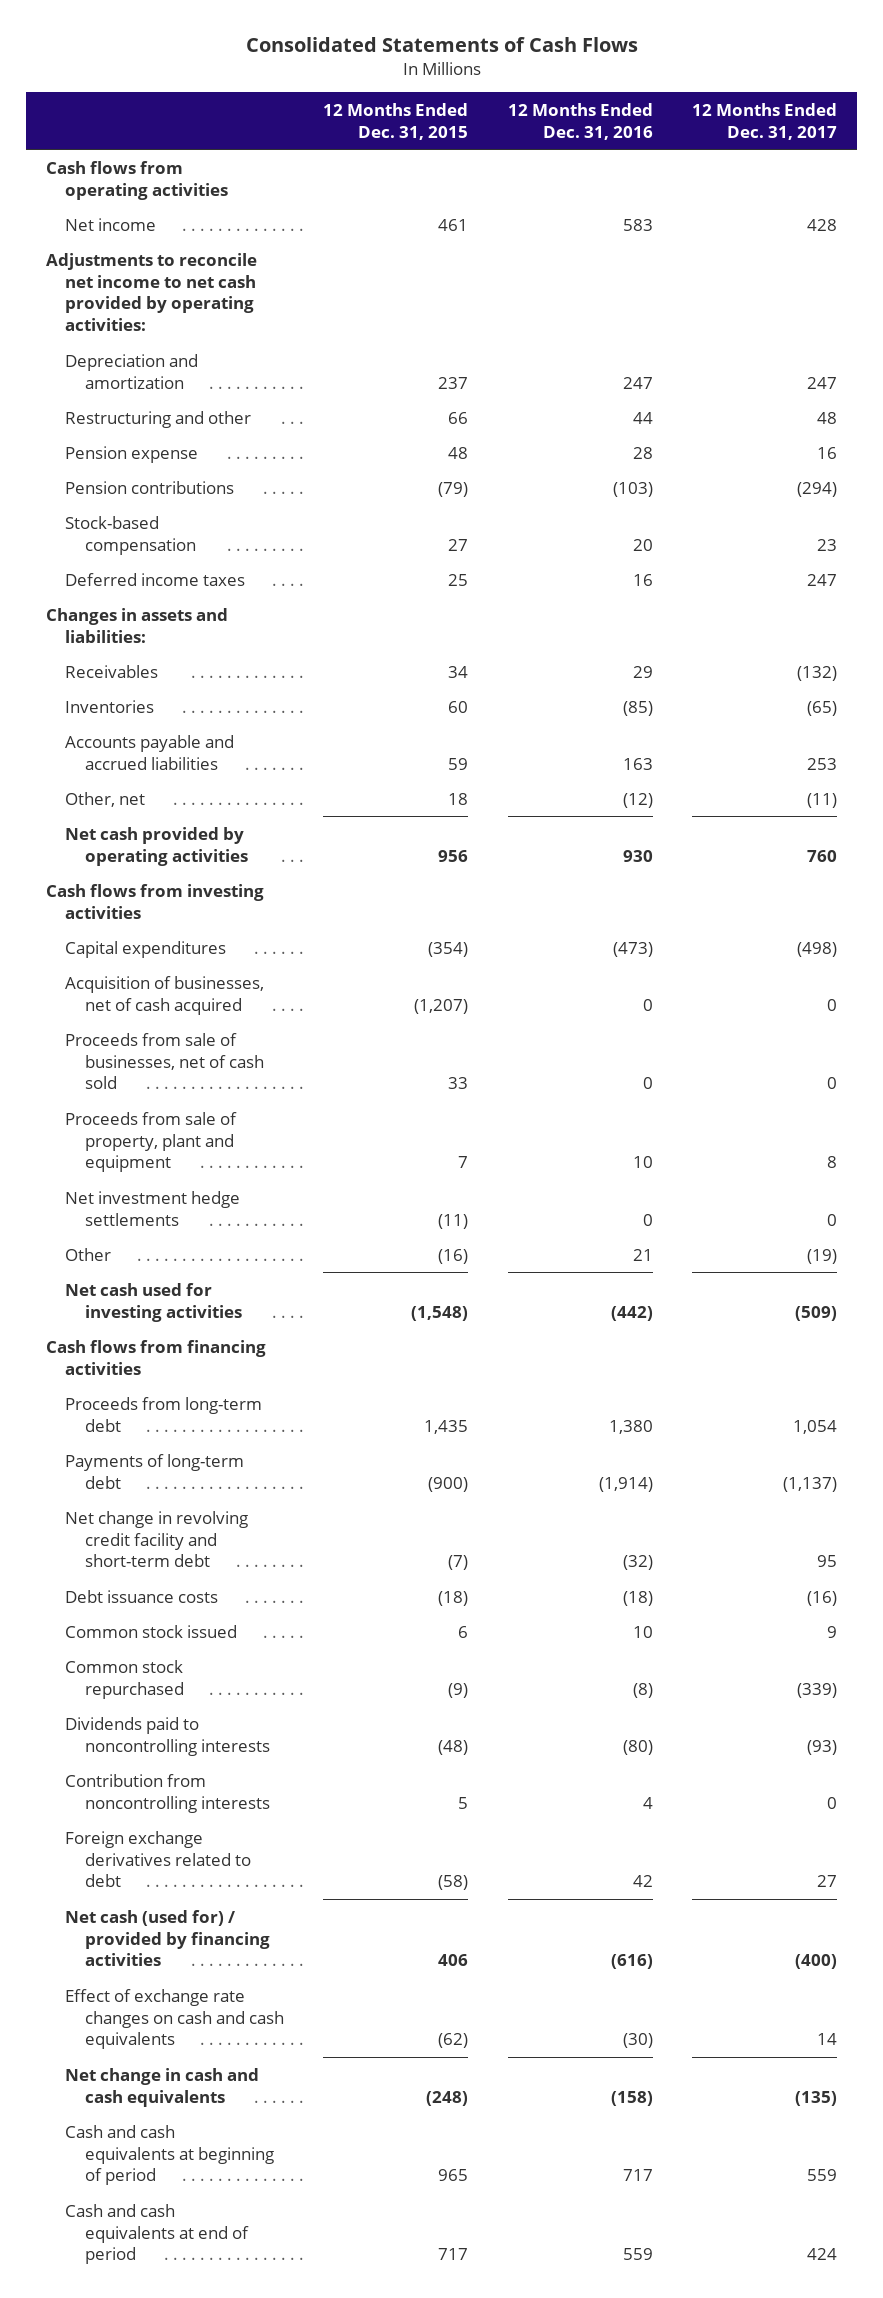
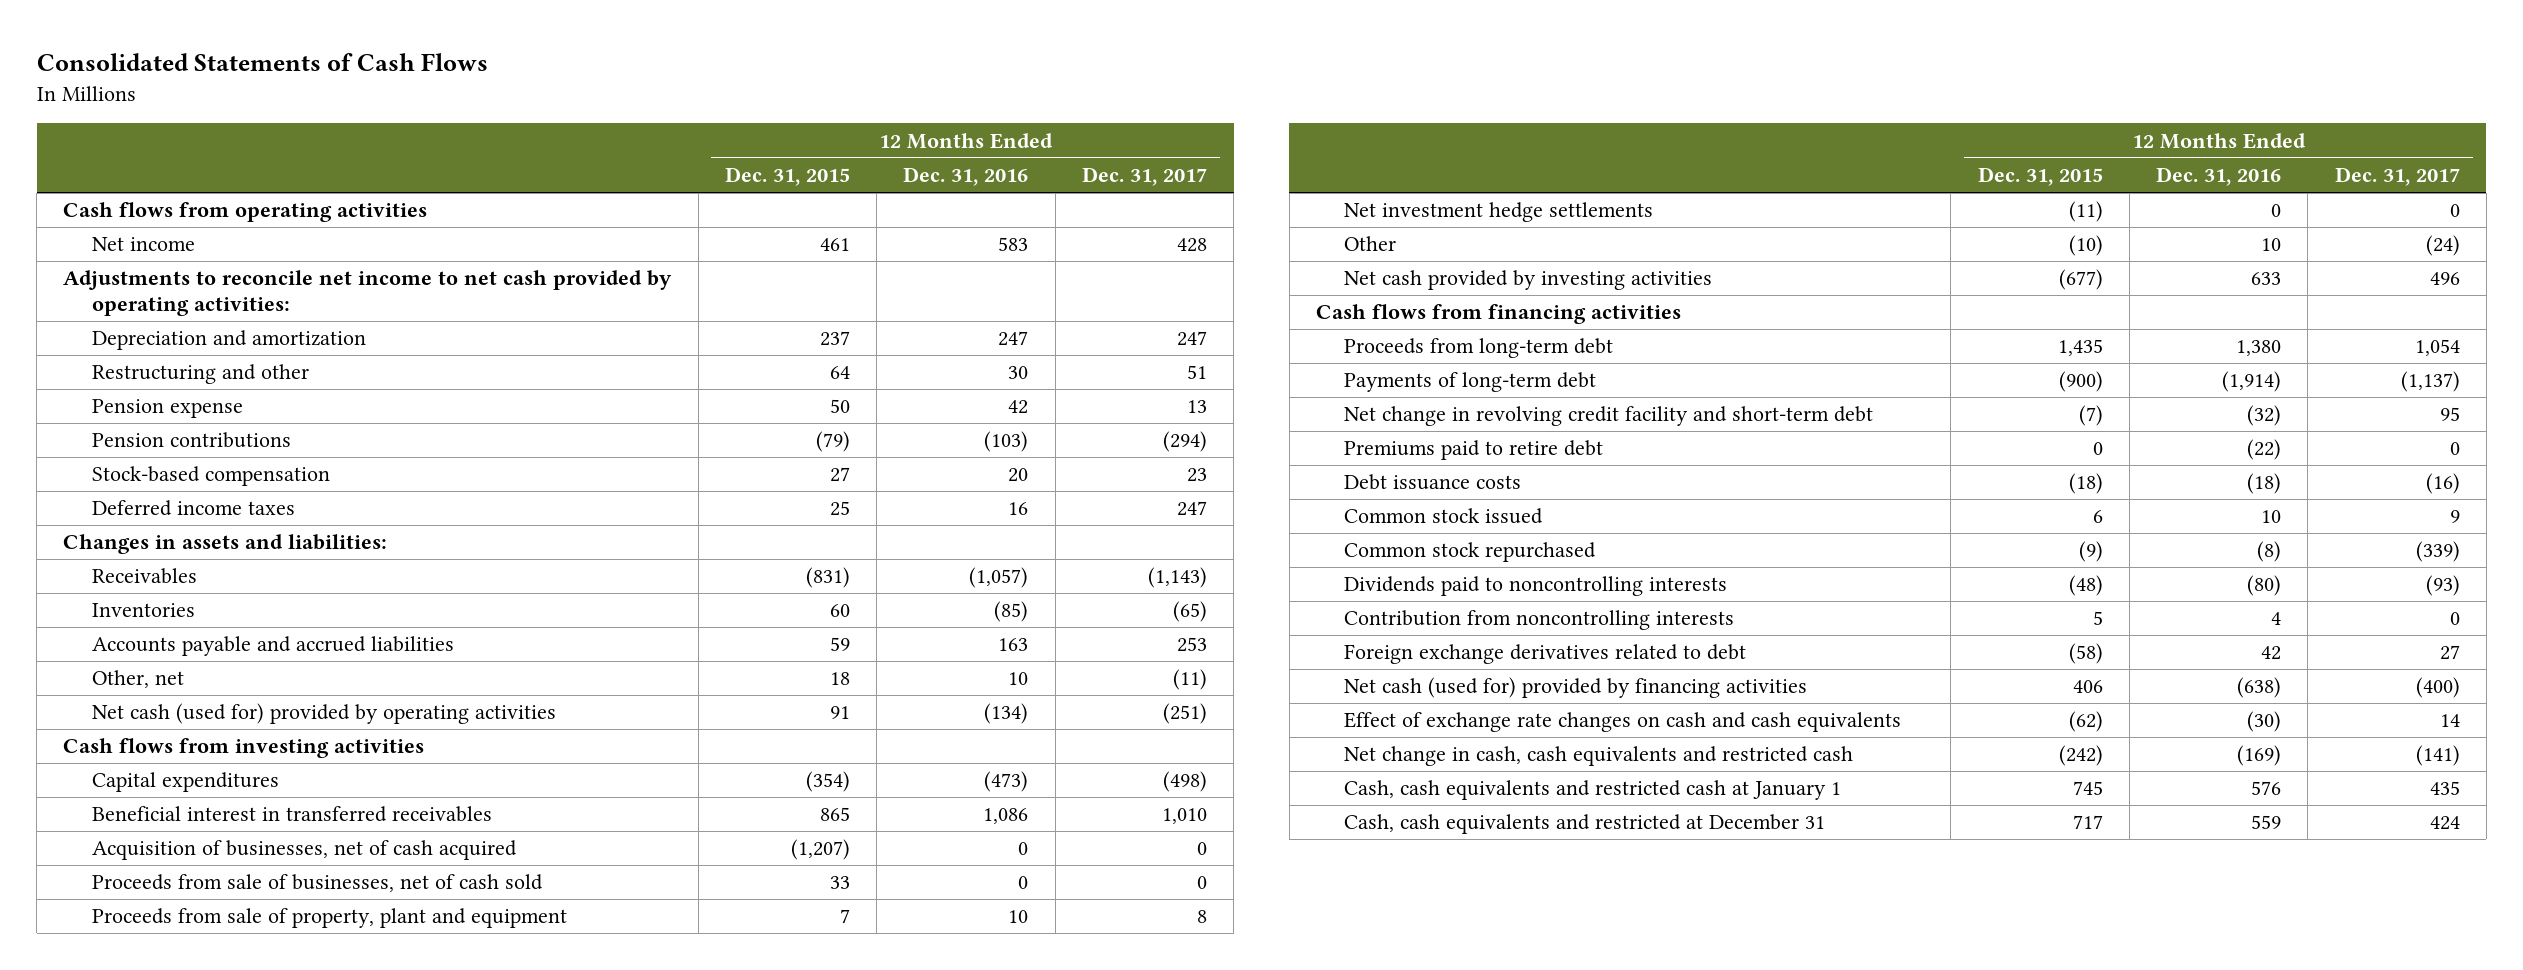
- Restructuring and other | 66 | 44 | 48
- Pension expense | 48 | 28 | 16
+ Restructuring and other | 64 | 30 | 51
+ Pension expense | 50 | 42 | 13
- Receivables | 34 | 29 | (132)
+ Receivables | (831) | (1,057) | (1,143)
- Other, net | 18 | (12) | (11)
- Net cash provided by operating activities | 956 | 930 | 760
+ Other, net | 18 | 10 | (11)
+ Net cash (used for) provided by operating activities | 91 | (134) | (251)
+ Beneficial interest in transferred receivables | 865 | 1,086 | 1,010
- Other | (16) | 21 | (19)
- Net cash used for investing activities | (1,548) | (442) | (509)
+ Other | (10) | 10 | (24)
+ Net cash provided by investing activities | (677) | 633 | 496
+ Premiums paid to retire debt | 0 | (22) | 0
- Net cash (used for) / provided by financing activities | 406 | (616) | (400)
+ Net cash (used for) provided by financing activities | 406 | (638) | (400)
- Net change in cash and cash equivalents | (248) | (158) | (135)
- Cash and cash equivalents at beginning of period | 965 | 717 | 559
- Cash and cash equivalents at end of period | 717 | 559 | 424
+ Net change in cash, cash equivalents and restricted cash | (242) | (169) | (141)
+ Cash, cash equivalents and restricted cash at January 1 | 745 | 576 | 435
+ Cash, cash equivalents and restricted at December 31 | 717 | 559 | 424

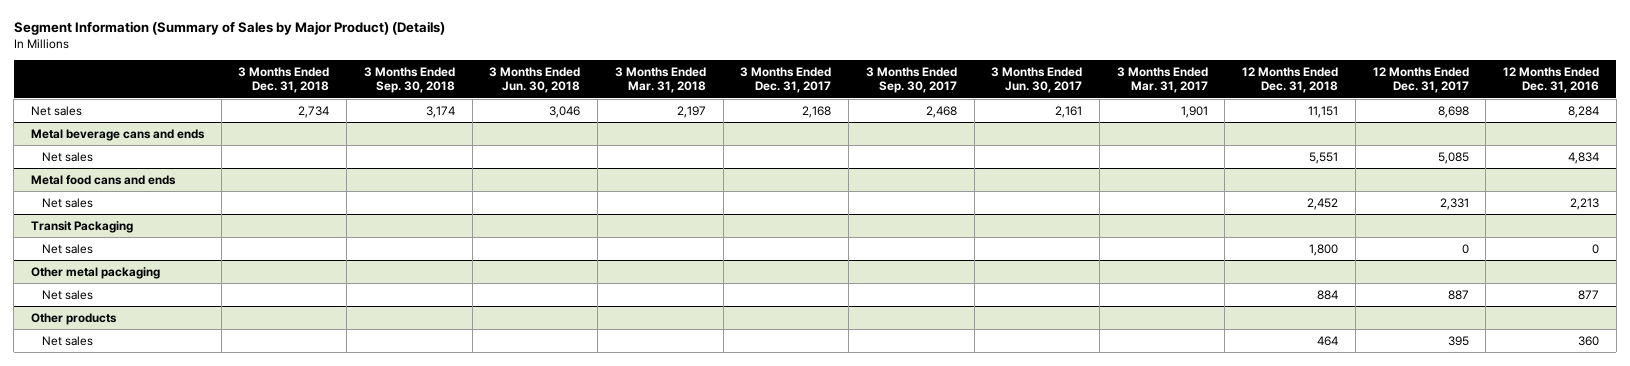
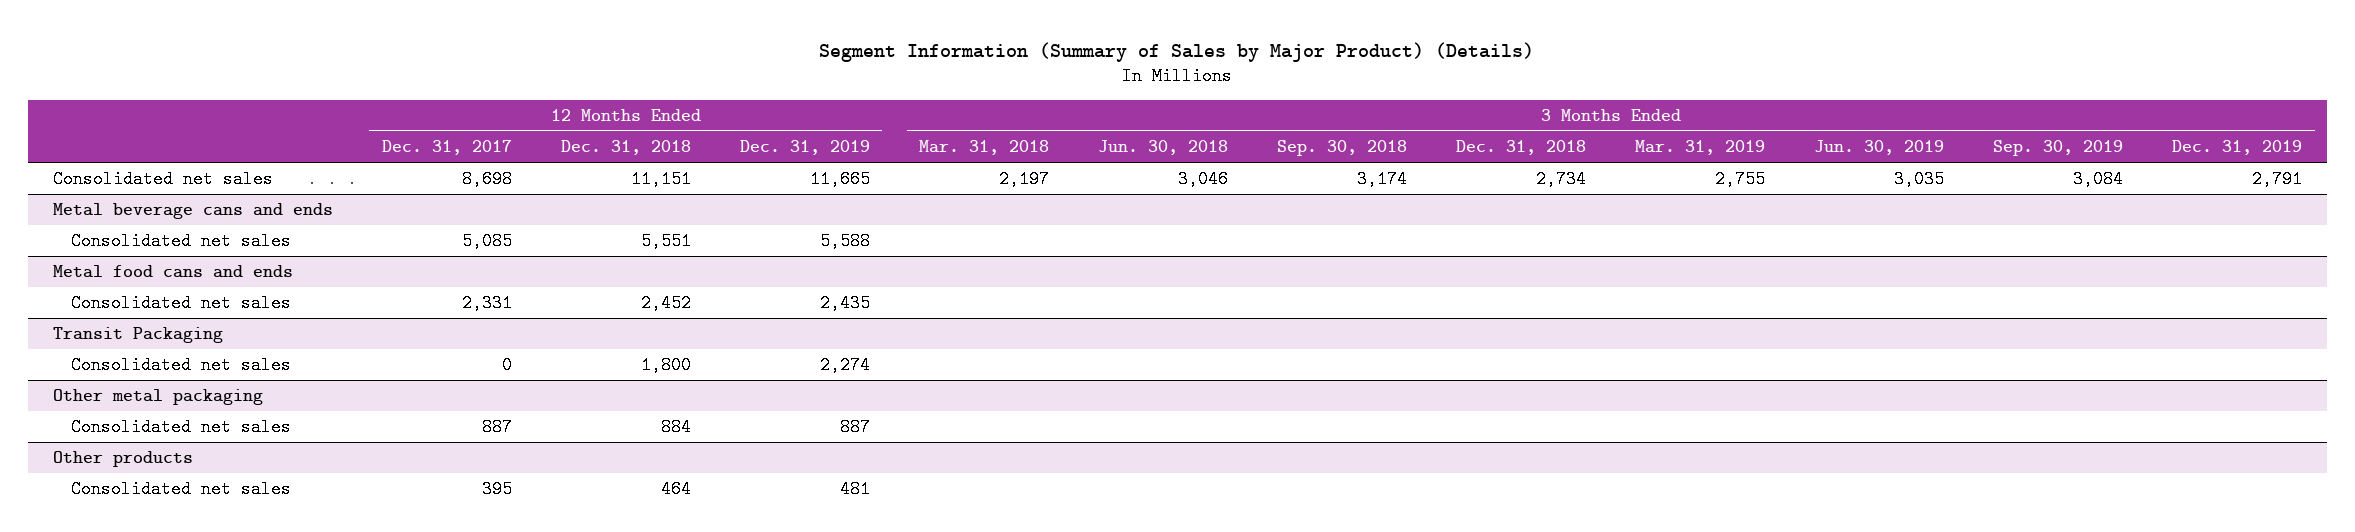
- | 3 Months Ended Dec. 31, 2018 | 3 Months Ended Sep. 30, 2018 | 3 Months Ended Jun. 30, 2018 | 3 Months Ended Mar. 31, 2018 | 3 Months Ended Dec. 31, 2017 | 3 Months Ended Sep. 30, 2017 | 3 Months Ended Jun. 30, 2017 | 3 Months Ended Mar. 31, 2017 | 12 Months Ended Dec. 31, 2018 | 12 Months Ended Dec. 31, 2017 | 12 Months Ended Dec. 31, 2016
+ | 12 Months Ended Dec. 31, 2017 | 12 Months Ended Dec. 31, 2018 | 12 Months Ended Dec. 31, 2019 | 3 Months Ended Mar. 31, 2018 | 3 Months Ended Jun. 30, 2018 | 3 Months Ended Sep. 30, 2018 | 3 Months Ended Dec. 31, 2018 | 3 Months Ended Mar. 31, 2019 | 3 Months Ended Jun. 30, 2019 | 3 Months Ended Sep. 30, 2019 | 3 Months Ended Dec. 31, 2019
- Net sales | 2,734 | 3,174 | 3,046 | 2,197 | 2,168 | 2,468 | 2,161 | 1,901 | 11,151 | 8,698 | 8,284
+ Consolidated net sales | 8,698 | 11,151 | 11,665 | 2,197 | 3,046 | 3,174 | 2,734 | 2,755 | 3,035 | 3,084 | 2,791
@ Metal beverage cans and ends
- Net sales | | | | | | | | | 5,551 | 5,085 | 4,834
+ Consolidated net sales | 5,085 | 5,551 | 5,588 | | | | | | | |
@ Metal food cans and ends
- Net sales | | | | | | | | | 2,452 | 2,331 | 2,213
+ Consolidated net sales | 2,331 | 2,452 | 2,435 | | | | | | | |
@ Transit Packaging
- Net sales | | | | | | | | | 1,800 | 0 | 0
+ Consolidated net sales | 0 | 1,800 | 2,274 | | | | | | | |
@ Other metal packaging
- Net sales | | | | | | | | | 884 | 887 | 877
+ Consolidated net sales | 887 | 884 | 887 | | | | | | | |
@ Other products
- Net sales | | | | | | | | | 464 | 395 | 360
+ Consolidated net sales | 395 | 464 | 481 | | | | | | | |

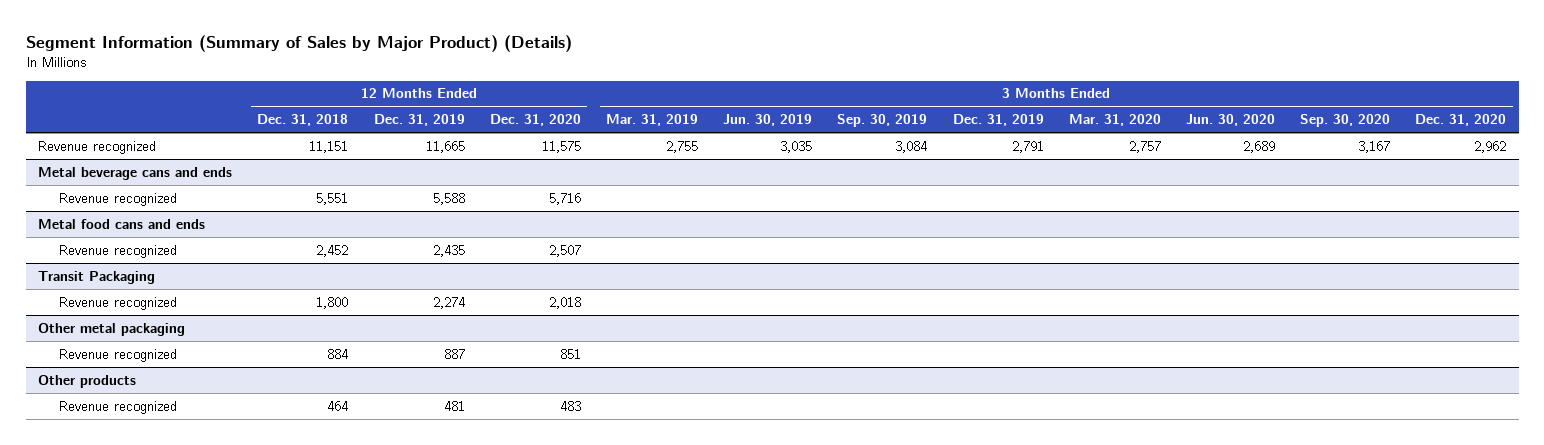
- | 12 Months Ended Dec. 31, 2017 | 12 Months Ended Dec. 31, 2018 | 12 Months Ended Dec. 31, 2019 | 3 Months Ended Mar. 31, 2018 | 3 Months Ended Jun. 30, 2018 | 3 Months Ended Sep. 30, 2018 | 3 Months Ended Dec. 31, 2018 | 3 Months Ended Mar. 31, 2019 | 3 Months Ended Jun. 30, 2019 | 3 Months Ended Sep. 30, 2019 | 3 Months Ended Dec. 31, 2019
+ | 12 Months Ended Dec. 31, 2018 | 12 Months Ended Dec. 31, 2019 | 12 Months Ended Dec. 31, 2020 | 3 Months Ended Mar. 31, 2019 | 3 Months Ended Jun. 30, 2019 | 3 Months Ended Sep. 30, 2019 | 3 Months Ended Dec. 31, 2019 | 3 Months Ended Mar. 31, 2020 | 3 Months Ended Jun. 30, 2020 | 3 Months Ended Sep. 30, 2020 | 3 Months Ended Dec. 31, 2020
- Consolidated net sales | 8,698 | 11,151 | 11,665 | 2,197 | 3,046 | 3,174 | 2,734 | 2,755 | 3,035 | 3,084 | 2,791
+ Revenue recognized | 11,151 | 11,665 | 11,575 | 2,755 | 3,035 | 3,084 | 2,791 | 2,757 | 2,689 | 3,167 | 2,962
@ Metal beverage cans and ends
- Consolidated net sales | 5,085 | 5,551 | 5,588 | | | | | | | |
+ Revenue recognized | 5,551 | 5,588 | 5,716 | | | | | | | |
@ Metal food cans and ends
- Consolidated net sales | 2,331 | 2,452 | 2,435 | | | | | | | |
+ Revenue recognized | 2,452 | 2,435 | 2,507 | | | | | | | |
@ Transit Packaging
- Consolidated net sales | 0 | 1,800 | 2,274 | | | | | | | |
+ Revenue recognized | 1,800 | 2,274 | 2,018 | | | | | | | |
@ Other metal packaging
- Consolidated net sales | 887 | 884 | 887 | | | | | | | |
+ Revenue recognized | 884 | 887 | 851 | | | | | | | |
@ Other products
- Consolidated net sales | 395 | 464 | 481 | | | | | | | |
+ Revenue recognized | 464 | 481 | 483 | | | | | | | |

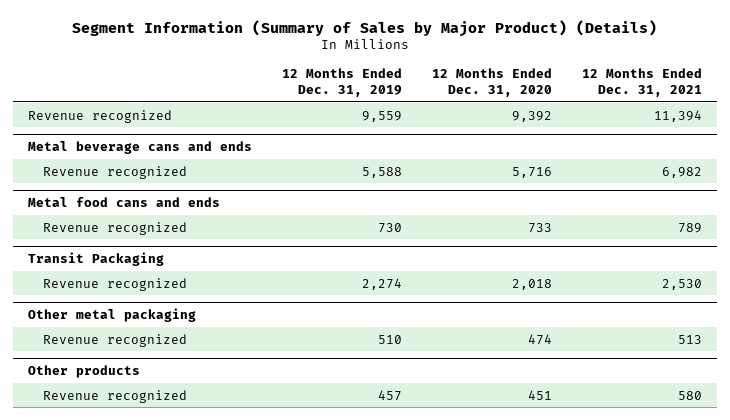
- | 12 Months Ended Dec. 31, 2018 | 12 Months Ended Dec. 31, 2019 | 12 Months Ended Dec. 31, 2020 | 3 Months Ended Mar. 31, 2019 | 3 Months Ended Jun. 30, 2019 | 3 Months Ended Sep. 30, 2019 | 3 Months Ended Dec. 31, 2019 | 3 Months Ended Mar. 31, 2020 | 3 Months Ended Jun. 30, 2020 | 3 Months Ended Sep. 30, 2020 | 3 Months Ended Dec. 31, 2020
+ | 12 Months Ended Dec. 31, 2019 | 12 Months Ended Dec. 31, 2020 | 12 Months Ended Dec. 31, 2021
- Revenue recognized | 11,151 | 11,665 | 11,575 | 2,755 | 3,035 | 3,084 | 2,791 | 2,757 | 2,689 | 3,167 | 2,962
+ Revenue recognized | 9,559 | 9,392 | 11,394
@ Metal food cans and ends
- Revenue recognized | 2,452 | 2,435 | 2,507 | | | | | | | |
+ Revenue recognized | 730 | 733 | 789
@ Other metal packaging
- Revenue recognized | 884 | 887 | 851 | | | | | | | |
+ Revenue recognized | 510 | 474 | 513
@ Other products
- Revenue recognized | 464 | 481 | 483 | | | | | | | |
+ Revenue recognized | 457 | 451 | 580

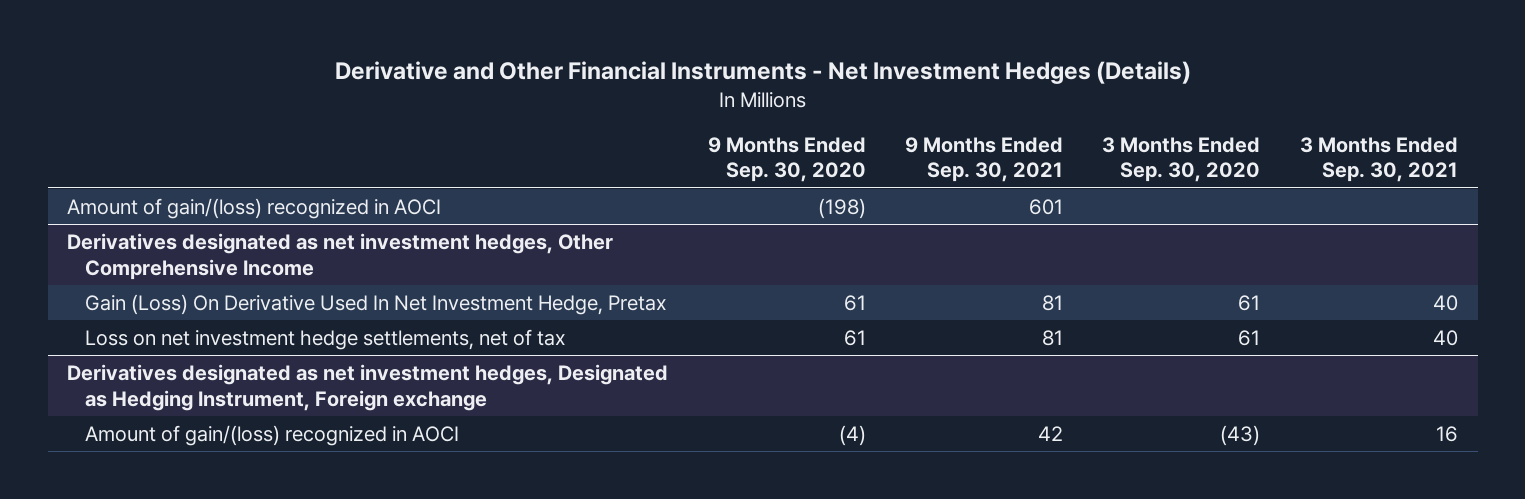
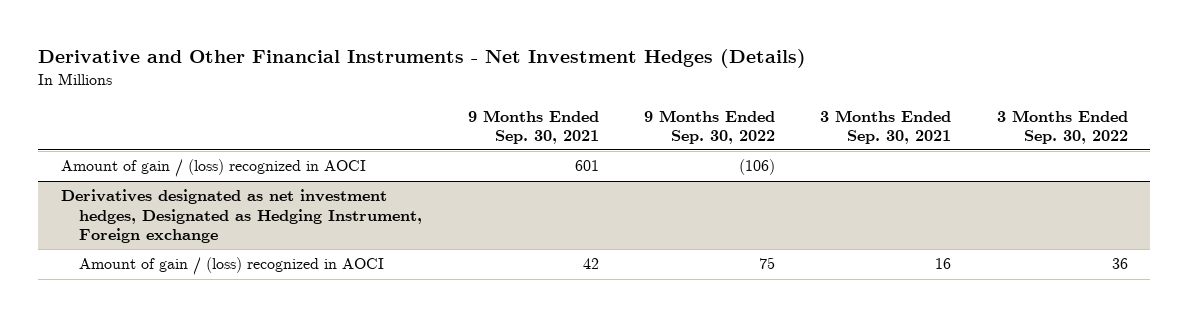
- | 9 Months Ended Sep. 30, 2020 | 9 Months Ended Sep. 30, 2021 | 3 Months Ended Sep. 30, 2020 | 3 Months Ended Sep. 30, 2021
+ | 9 Months Ended Sep. 30, 2021 | 9 Months Ended Sep. 30, 2022 | 3 Months Ended Sep. 30, 2021 | 3 Months Ended Sep. 30, 2022
- Amount of gain/(loss) recognized in AOCI | (198) | 601 | |
- Derivatives designated as net investment hedges, Other Comprehensive Income
- Gain (Loss) On Derivative Used In Net Investment Hedge, Pretax | 61 | 81 | 61 | 40
- Loss on net investment hedge settlements, net of tax | 61 | 81 | 61 | 40
+ Amount of gain / (loss) recognized in AOCI | 601 | (106) | |
@ Derivatives designated as net investment hedges, Designated as Hedging Instrument, Foreign exchange
- Amount of gain/(loss) recognized in AOCI | (4) | 42 | (43) | 16
+ Amount of gain / (loss) recognized in AOCI | 42 | 75 | 16 | 36

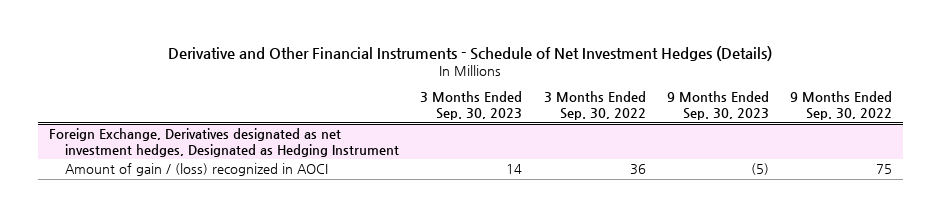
- Derivative and Other Financial Instruments - Net Investment Hedges (Details)
+ Derivative and Other Financial Instruments - Schedule of Net Investment Hedges (Details)
- | 9 Months Ended Sep. 30, 2021 | 9 Months Ended Sep. 30, 2022 | 3 Months Ended Sep. 30, 2021 | 3 Months Ended Sep. 30, 2022
+ | 3 Months Ended Sep. 30, 2023 | 3 Months Ended Sep. 30, 2022 | 9 Months Ended Sep. 30, 2023 | 9 Months Ended Sep. 30, 2022
- Amount of gain / (loss) recognized in AOCI | 601 | (106) | |
- Derivatives designated as net investment hedges, Designated as Hedging Instrument, Foreign exchange
+ Foreign Exchange, Derivatives designated as net investment hedges, Designated as Hedging Instrument

